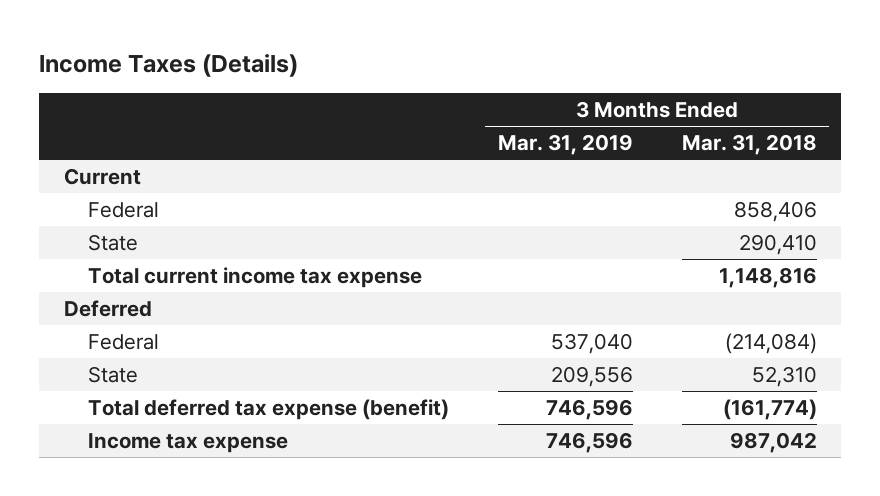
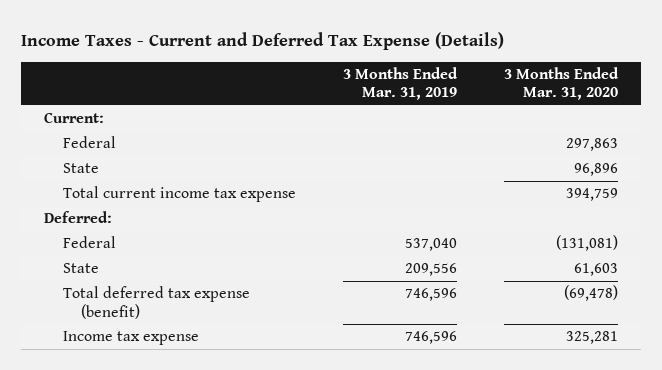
- Income Taxes (Details)
+ Income Taxes - Current and Deferred Tax Expense (Details)
- | 3 Months Ended Mar. 31, 2019 | 3 Months Ended Mar. 31, 2018
+ | 3 Months Ended Mar. 31, 2019 | 3 Months Ended Mar. 31, 2020
- Current
+ Current:
- Deferred
+ Deferred:

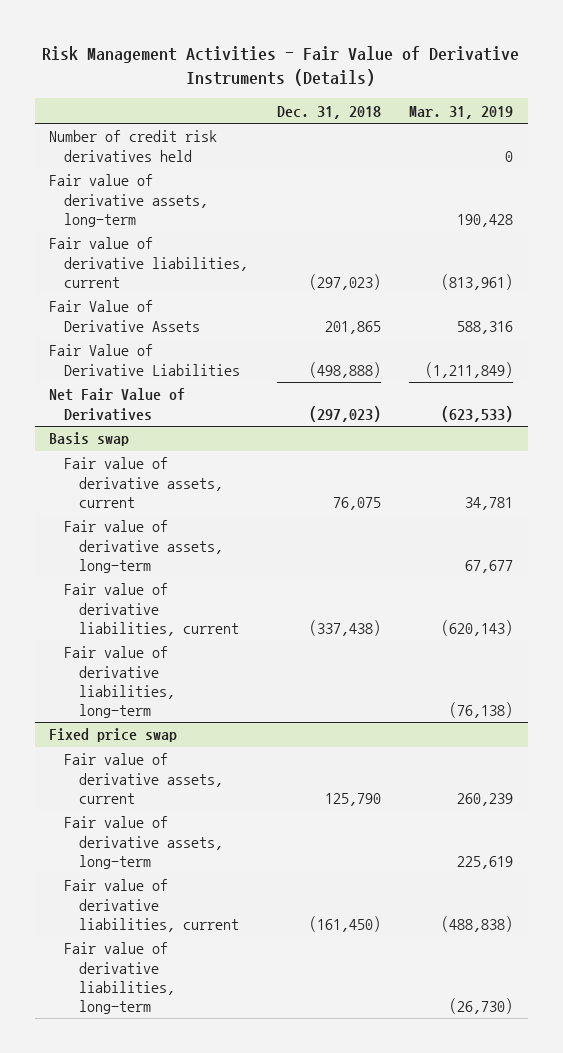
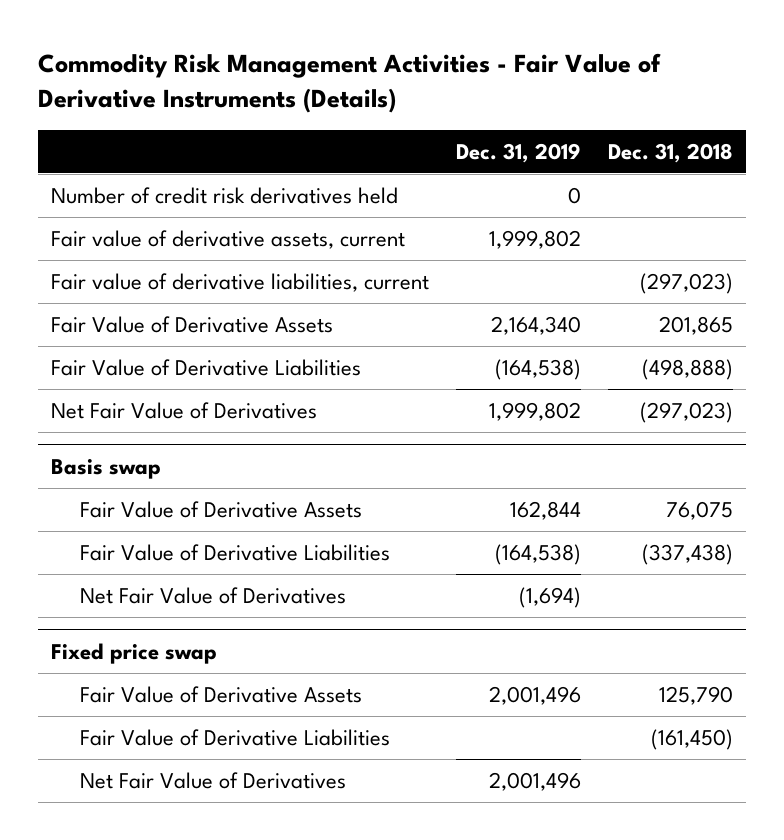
- Risk Management Activities - Fair Value of Derivative Instruments (Details)
+ Commodity Risk Management Activities - Fair Value of Derivative Instruments (Details)
- | Dec. 31, 2018 | Mar. 31, 2019
+ | Dec. 31, 2019 | Dec. 31, 2018
- Fair value of derivative assets, long-term | | 190,428
+ Fair value of derivative assets, current | 1,999,802 |
@ Basis swap
- Fair value of derivative assets, current | 76,075 | 34,781
- Fair value of derivative assets, long-term | | 67,677
- Fair value of derivative liabilities, current | (337,438) | (620,143)
- Fair value of derivative liabilities, long-term | | (76,138)
+ Fair Value of Derivative Assets | 162,844 | 76,075
+ Fair Value of Derivative Liabilities | (164,538) | (337,438)
+ Net Fair Value of Derivatives | (1,694) |
@ Fixed price swap
- Fair value of derivative assets, current | 125,790 | 260,239
- Fair value of derivative assets, long-term | | 225,619
- Fair value of derivative liabilities, current | (161,450) | (488,838)
- Fair value of derivative liabilities, long-term | | (26,730)
+ Fair Value of Derivative Assets | 2,001,496 | 125,790
+ Fair Value of Derivative Liabilities | | (161,450)
+ Net Fair Value of Derivatives | 2,001,496 |

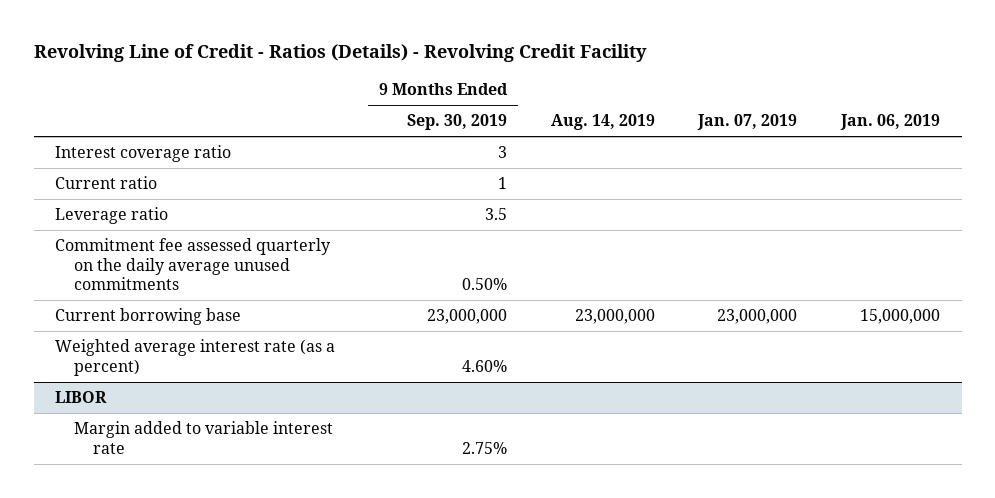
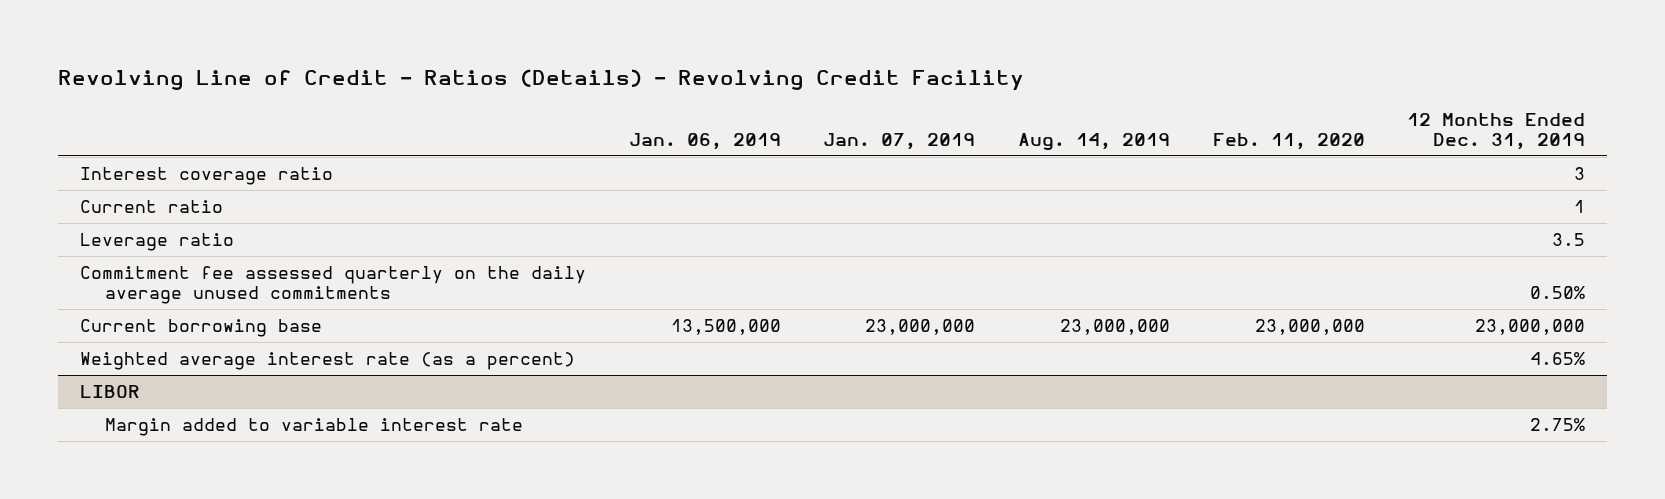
- | 9 Months Ended Sep. 30, 2019 | Aug. 14, 2019 | Jan. 07, 2019 | Jan. 06, 2019
+ | Jan. 06, 2019 | Jan. 07, 2019 | Aug. 14, 2019 | Feb. 11, 2020 | 12 Months Ended Dec. 31, 2019
- Current borrowing base | 23,000,000 | 23,000,000 | 23,000,000 | 15,000,000
+ Current borrowing base | 13,500,000 | 23,000,000 | 23,000,000 | 23,000,000 | 23,000,000

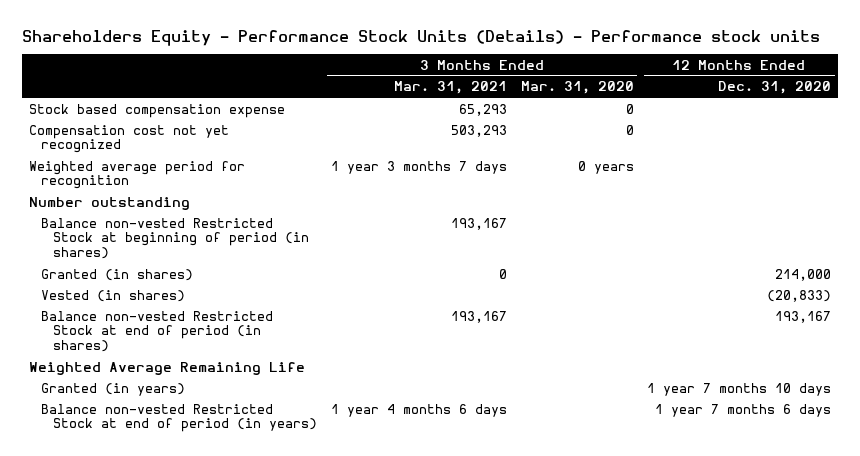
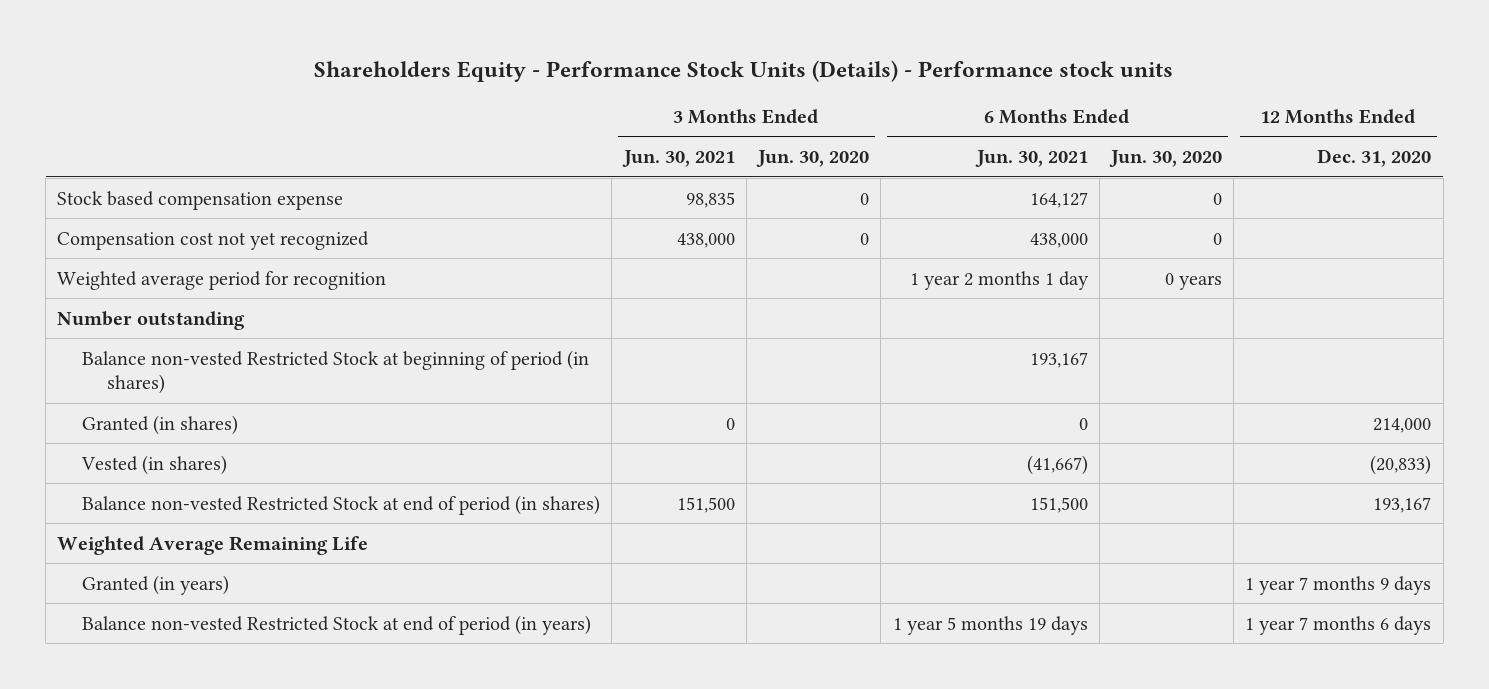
- | 3 Months Ended Mar. 31, 2021 | 3 Months Ended Mar. 31, 2020 | 12 Months Ended Dec. 31, 2020
+ | 3 Months Ended Jun. 30, 2021 | 3 Months Ended Jun. 30, 2020 | 6 Months Ended Jun. 30, 2021 | 6 Months Ended Jun. 30, 2020 | 12 Months Ended Dec. 31, 2020
- Granted (in years) | | | 1 year 7 months 10 days
+ Granted (in years) | | | | | 1 year 7 months 9 days

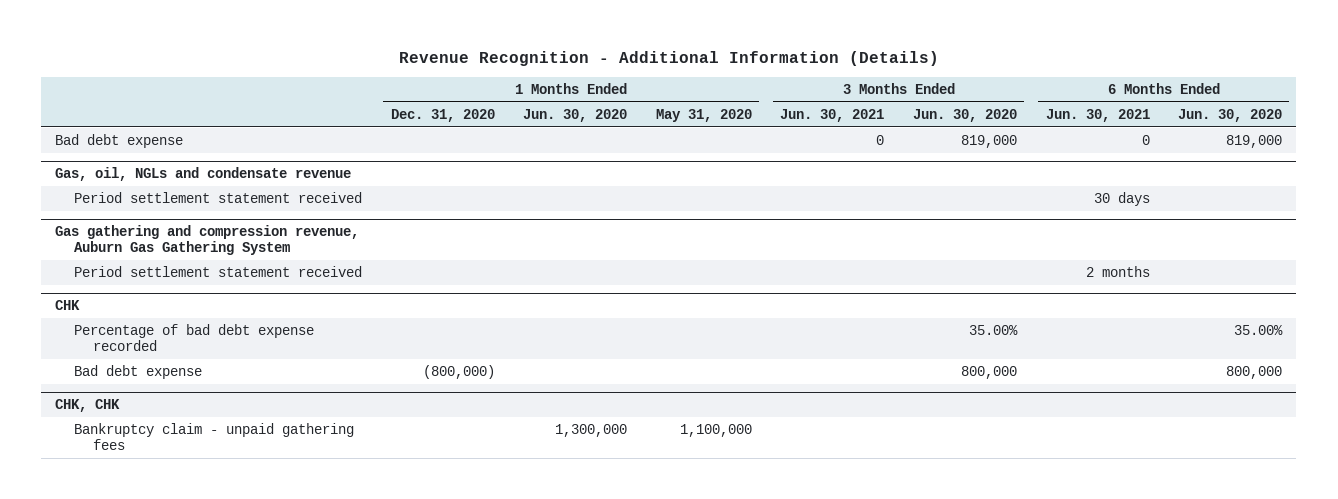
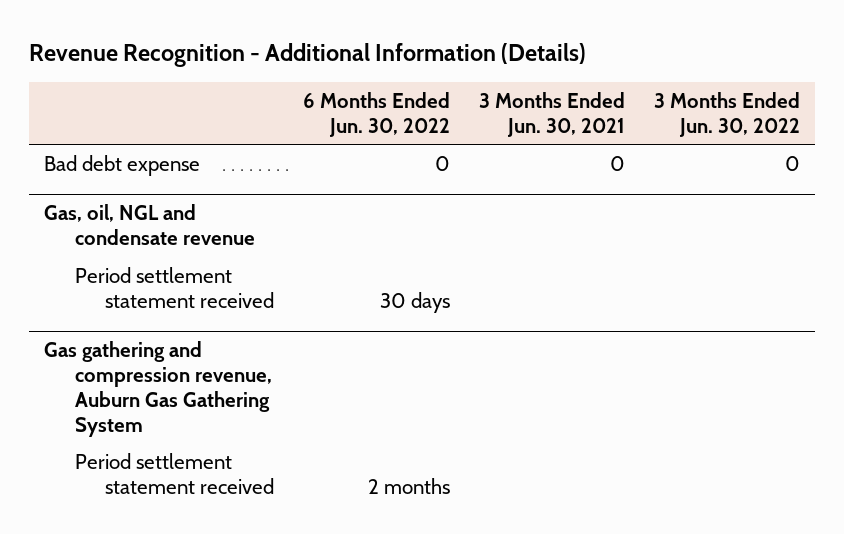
- | 1 Months Ended Dec. 31, 2020 | 1 Months Ended Jun. 30, 2020 | 1 Months Ended May 31, 2020 | 3 Months Ended Jun. 30, 2021 | 3 Months Ended Jun. 30, 2020 | 6 Months Ended Jun. 30, 2021 | 6 Months Ended Jun. 30, 2020
+ | 6 Months Ended Jun. 30, 2022 | 3 Months Ended Jun. 30, 2021 | 3 Months Ended Jun. 30, 2022
- Gas, oil, NGLs and condensate revenue
+ Gas, oil, NGL and condensate revenue
- CHK
- Percentage of bad debt expense recorded | | | | | 35.00% | | 35.00%
- Bad debt expense | (800,000) | | | | 800,000 | | 800,000
- CHK, CHK
- Bankruptcy claim - unpaid gathering fees | | 1,300,000 | 1,100,000 | | | |

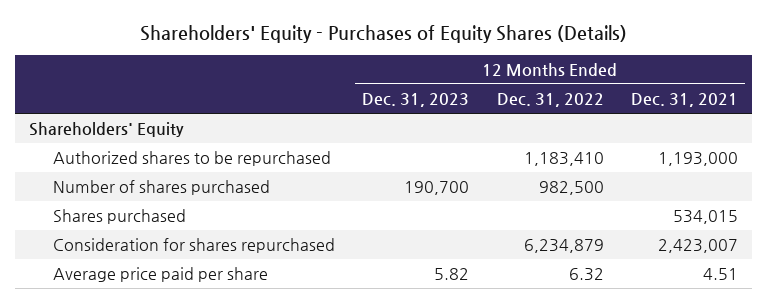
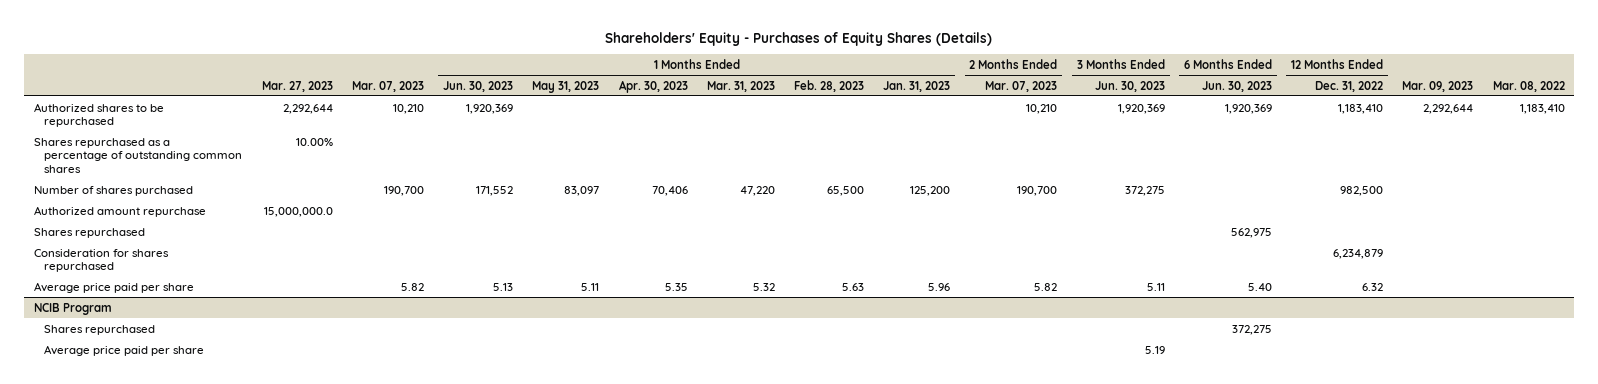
- | 12 Months Ended Dec. 31, 2023 | 12 Months Ended Dec. 31, 2022 | 12 Months Ended Dec. 31, 2021
+ | Mar. 27, 2023 | Mar. 07, 2023 | 1 Months Ended Jun. 30, 2023 | 1 Months Ended May 31, 2023 | 1 Months Ended Apr. 30, 2023 | 1 Months Ended Mar. 31, 2023 | 1 Months Ended Feb. 28, 2023 | 1 Months Ended Jan. 31, 2023 | 2 Months Ended Mar. 07, 2023 | 3 Months Ended Jun. 30, 2023 | 6 Months Ended Jun. 30, 2023 | 12 Months Ended Dec. 31, 2022 | Mar. 09, 2023 | Mar. 08, 2022
- Shareholders' Equity
+ Shares repurchased as a percentage of outstanding common shares | 10.00% | | | | | | | | | | | | |
- Shares purchased | | | 534,015
+ Authorized amount repurchase | 15,000,000.0 | | | | | | | | | | | | |
+ Shares repurchased | | | | | | | | | | | 562,975 | | |
+ NCIB Program
+ Shares repurchased | | | | | | | | | | | 372,275 | | |
+ Average price paid per share | | | | | | | | | | 5.19 | | | |

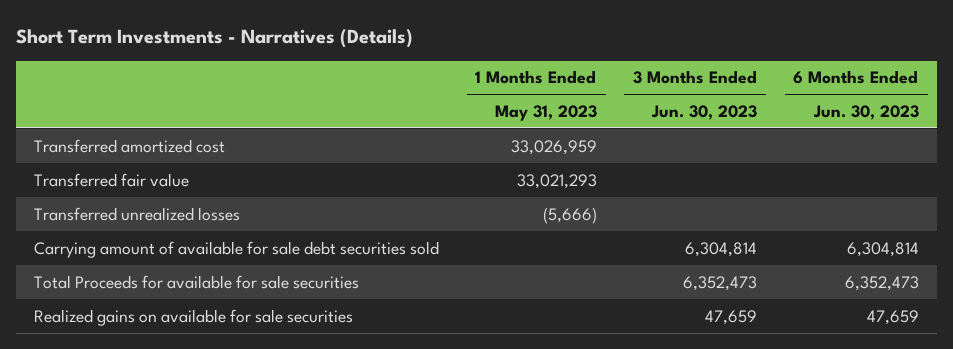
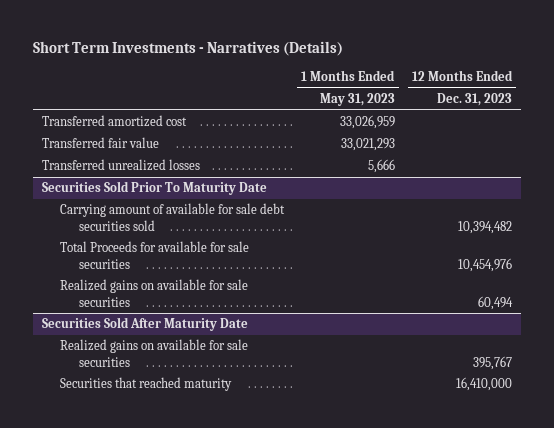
- | 1 Months Ended May 31, 2023 | 3 Months Ended Jun. 30, 2023 | 6 Months Ended Jun. 30, 2023
+ | 1 Months Ended May 31, 2023 | 12 Months Ended Dec. 31, 2023
- Transferred unrealized losses | (5,666) | |
- Carrying amount of available for sale debt securities sold | | 6,304,814 | 6,304,814
- Total Proceeds for available for sale securities | | 6,352,473 | 6,352,473
- Realized gains on available for sale securities | | 47,659 | 47,659
+ Transferred unrealized losses | 5,666 |
+ Securities Sold Prior To Maturity Date
+ Carrying amount of available for sale debt securities sold | | 10,394,482
+ Total Proceeds for available for sale securities | | 10,454,976
+ Realized gains on available for sale securities | | 60,494
+ Securities Sold After Maturity Date
+ Realized gains on available for sale securities | | 395,767
+ Securities that reached maturity | | 16,410,000

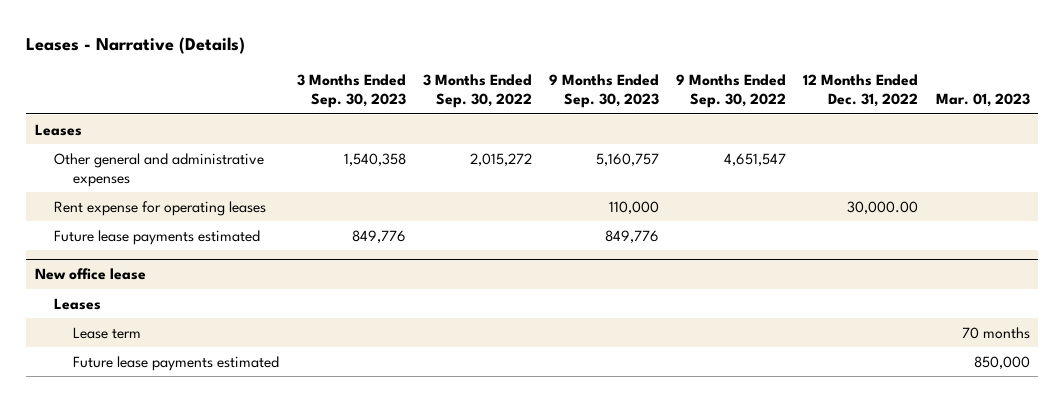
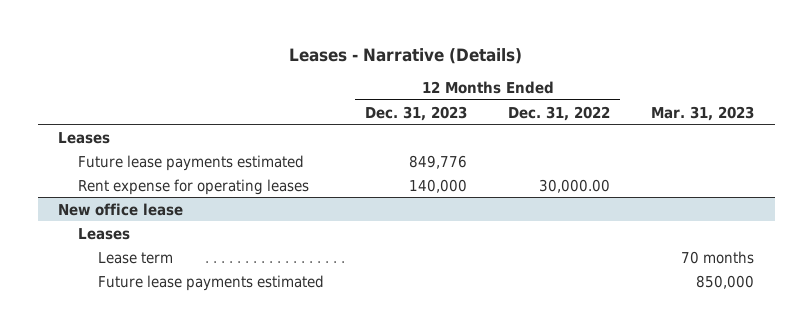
- | 3 Months Ended Sep. 30, 2023 | 3 Months Ended Sep. 30, 2022 | 9 Months Ended Sep. 30, 2023 | 9 Months Ended Sep. 30, 2022 | 12 Months Ended Dec. 31, 2022 | Mar. 01, 2023
+ | 12 Months Ended Dec. 31, 2023 | 12 Months Ended Dec. 31, 2022 | Mar. 31, 2023
- Other general and administrative expenses | 1,540,358 | 2,015,272 | 5,160,757 | 4,651,547 | |
moved down: Rent expense for operating leases | 140,000 | 30,000.00 |

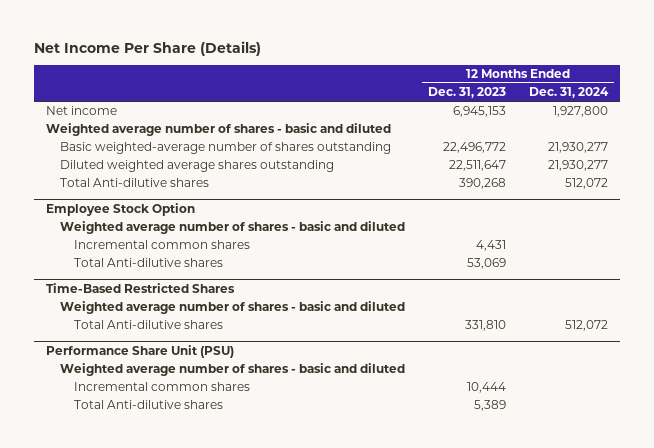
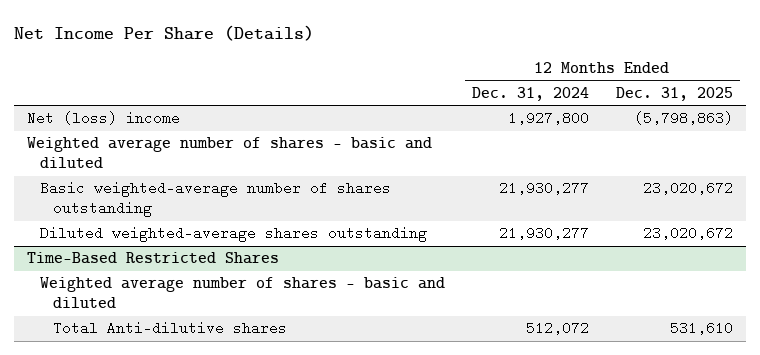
- | 12 Months Ended Dec. 31, 2023 | 12 Months Ended Dec. 31, 2024
+ | 12 Months Ended Dec. 31, 2024 | 12 Months Ended Dec. 31, 2025
- Net income | 6,945,153 | 1,927,800
+ Net (loss) income | 1,927,800 | (5,798,863)
- Diluted weighted average shares outstanding | 22,511,647 | 21,930,277
- Total Anti-dilutive shares | 390,268 | 512,072
- Employee Stock Option
- Weighted average number of shares - basic and diluted
- Incremental common shares | 4,431 |
- Total Anti-dilutive shares | 53,069 |
+ Diluted weighted-average shares outstanding | 21,930,277 | 23,020,672
- Performance Share Unit (PSU)
- Weighted average number of shares - basic and diluted
- Incremental common shares | 10,444 |
- Total Anti-dilutive shares | 5,389 |

